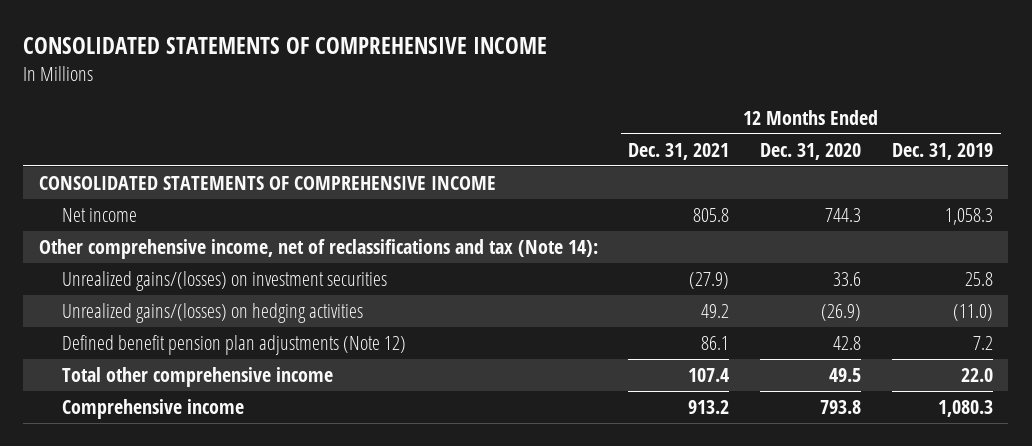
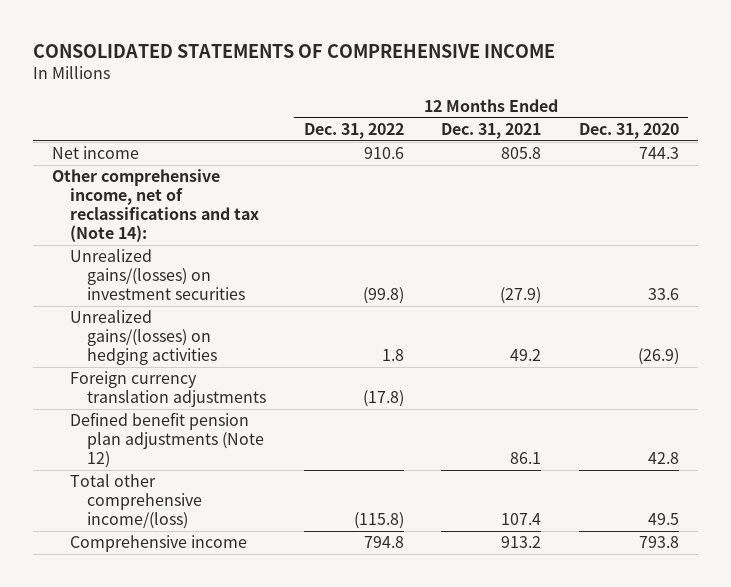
- | 12 Months Ended Dec. 31, 2021 | 12 Months Ended Dec. 31, 2020 | 12 Months Ended Dec. 31, 2019
+ | 12 Months Ended Dec. 31, 2022 | 12 Months Ended Dec. 31, 2021 | 12 Months Ended Dec. 31, 2020
- CONSOLIDATED STATEMENTS OF COMPREHENSIVE INCOME
+ Foreign currency translation adjustments | (17.8) | |
- Total other comprehensive income | 107.4 | 49.5 | 22.0
+ Total other comprehensive income/(loss) | (115.8) | 107.4 | 49.5

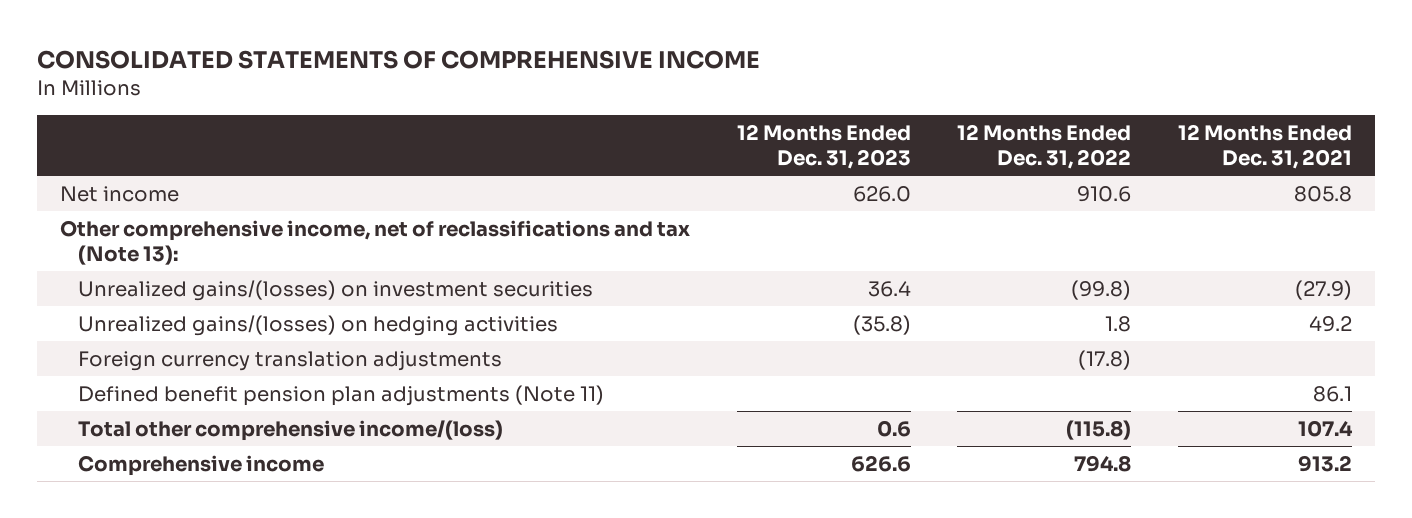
- | 12 Months Ended Dec. 31, 2022 | 12 Months Ended Dec. 31, 2021 | 12 Months Ended Dec. 31, 2020
+ | 12 Months Ended Dec. 31, 2023 | 12 Months Ended Dec. 31, 2022 | 12 Months Ended Dec. 31, 2021
- Other comprehensive income, net of reclassifications and tax (Note 14):
+ Other comprehensive income, net of reclassifications and tax (Note 13):
- Defined benefit pension plan adjustments (Note 12) | | 86.1 | 42.8
+ Defined benefit pension plan adjustments (Note 11) | | | 86.1

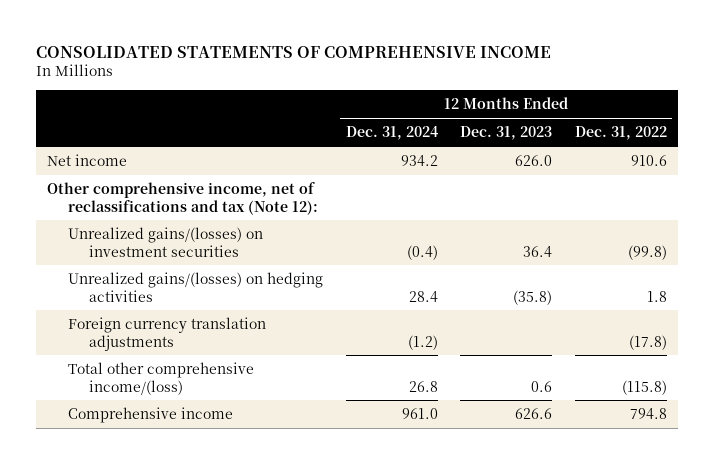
- | 12 Months Ended Dec. 31, 2023 | 12 Months Ended Dec. 31, 2022 | 12 Months Ended Dec. 31, 2021
+ | 12 Months Ended Dec. 31, 2024 | 12 Months Ended Dec. 31, 2023 | 12 Months Ended Dec. 31, 2022
- Other comprehensive income, net of reclassifications and tax (Note 13):
+ Other comprehensive income, net of reclassifications and tax (Note 12):
- Defined benefit pension plan adjustments (Note 11) | | | 86.1

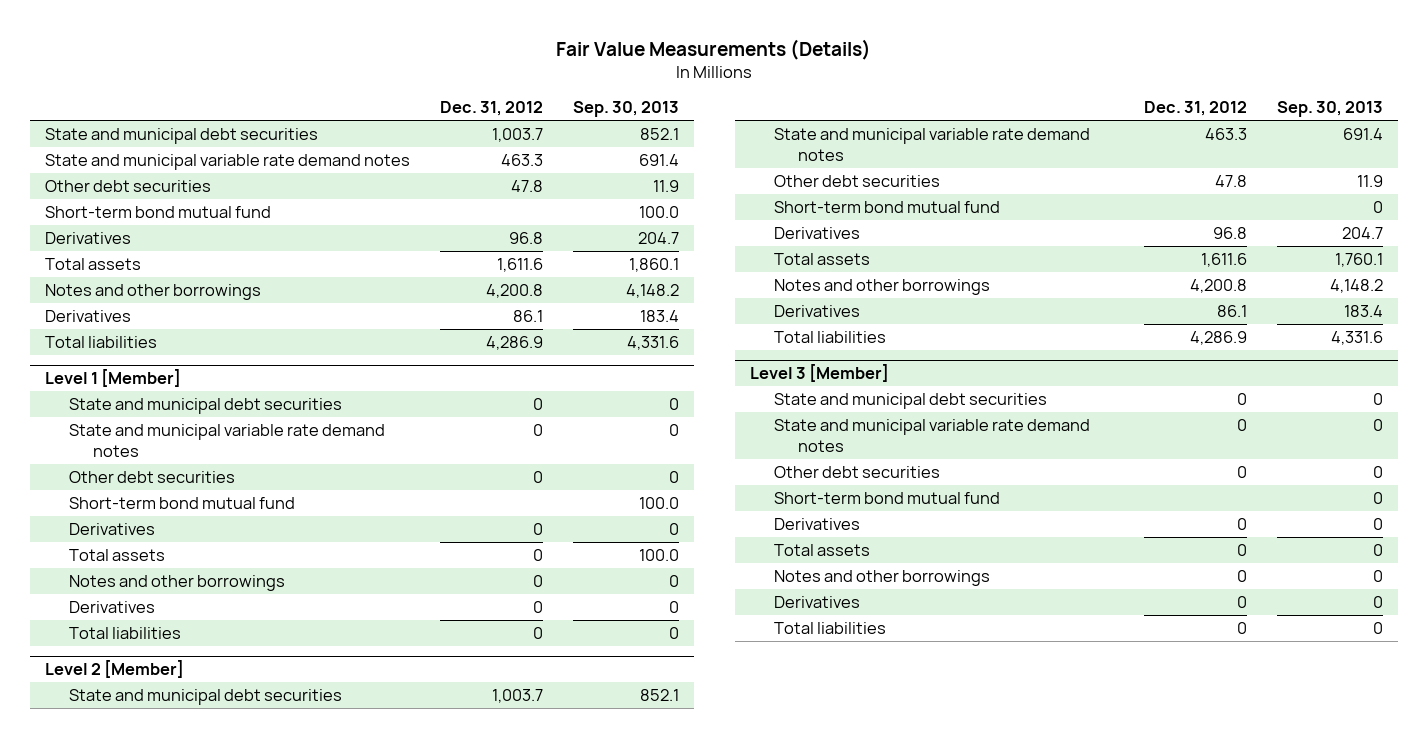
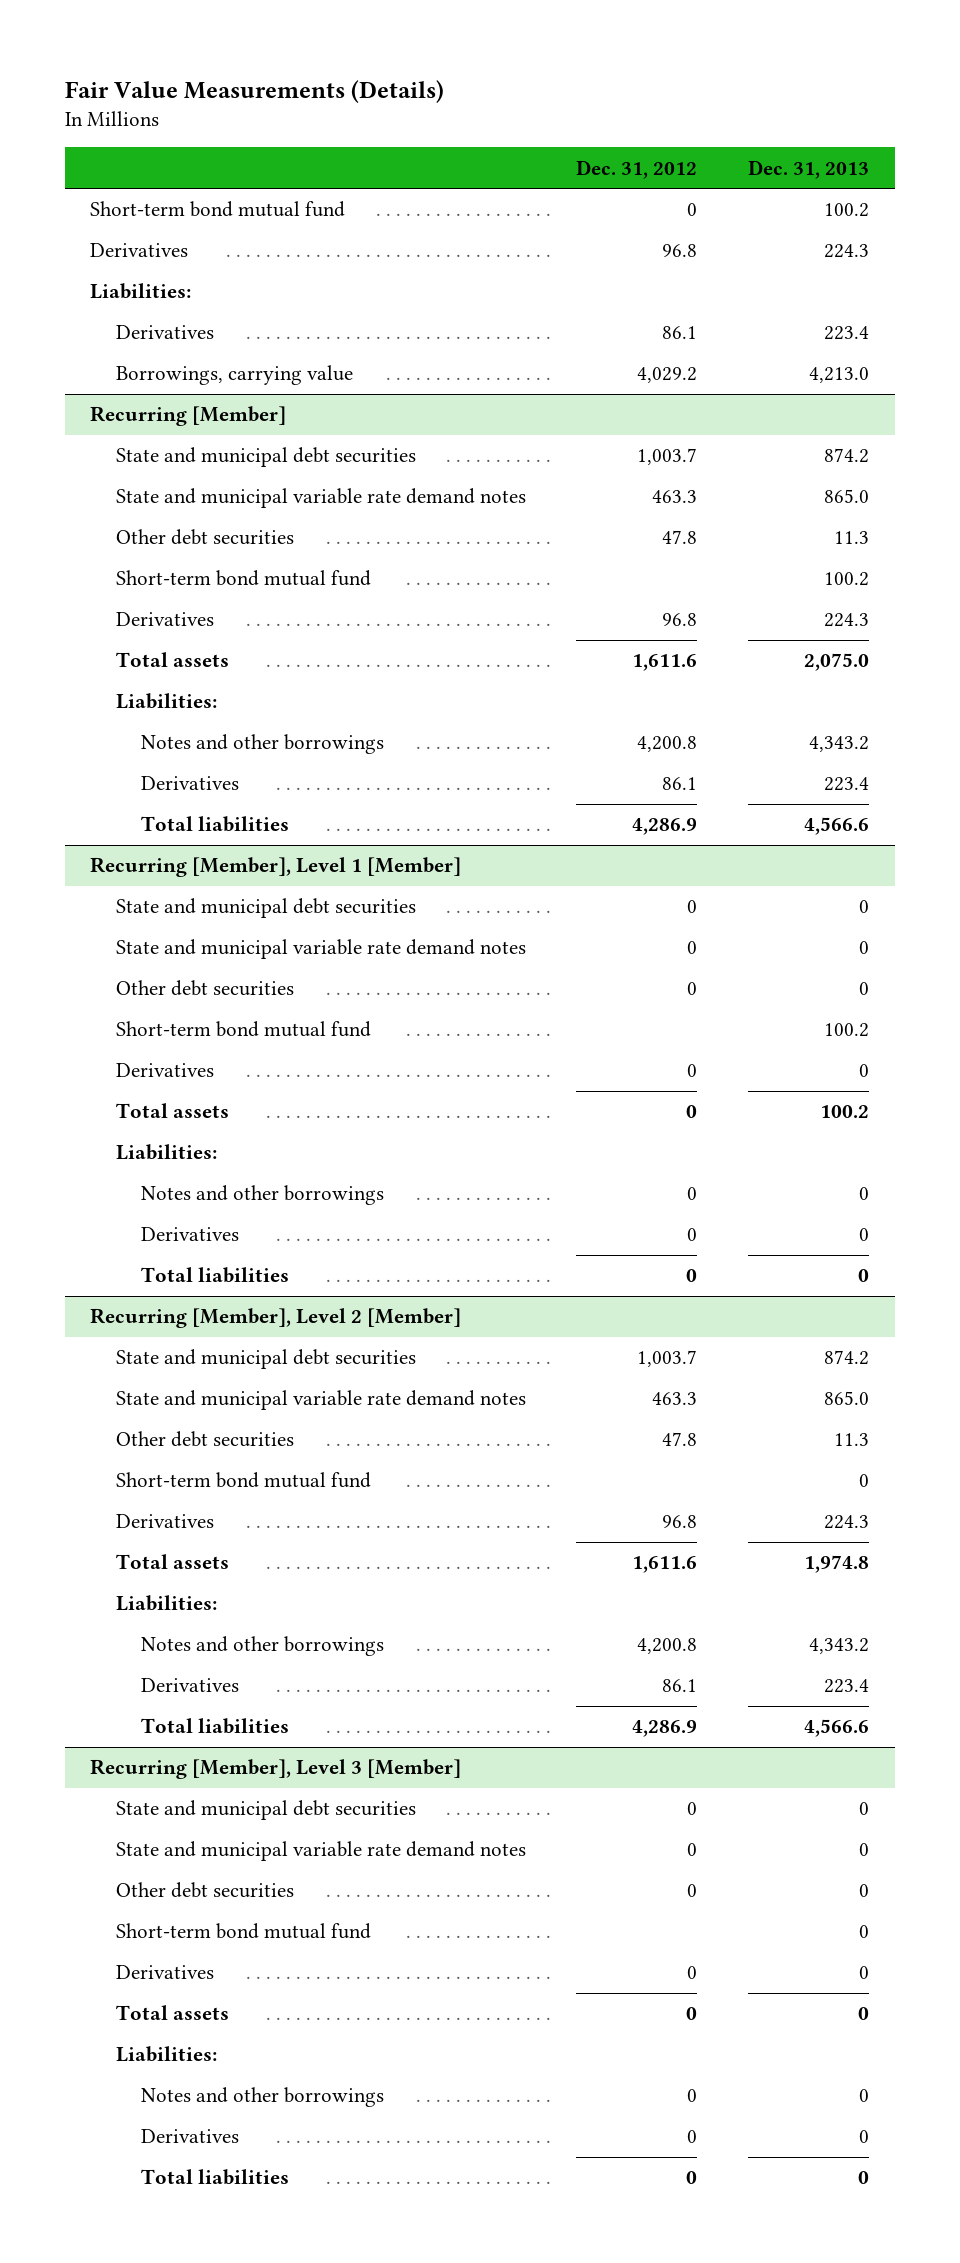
- | Dec. 31, 2012 | Sep. 30, 2013
+ | Dec. 31, 2012 | Dec. 31, 2013
+ Short-term bond mutual fund | 0 | 100.2
+ Derivatives | 96.8 | 224.3
+ Liabilities:
+ Derivatives | 86.1 | 223.4
+ Borrowings, carrying value | 4,029.2 | 4,213.0
+ Recurring [Member]
+ Liabilities:
- Level 1 [Member]
+ Recurring [Member], Level 1 [Member]
+ Liabilities:
- Level 2 [Member]
+ Recurring [Member], Level 2 [Member]
+ Liabilities:
- Level 3 [Member]
+ Recurring [Member], Level 3 [Member]
+ Liabilities:

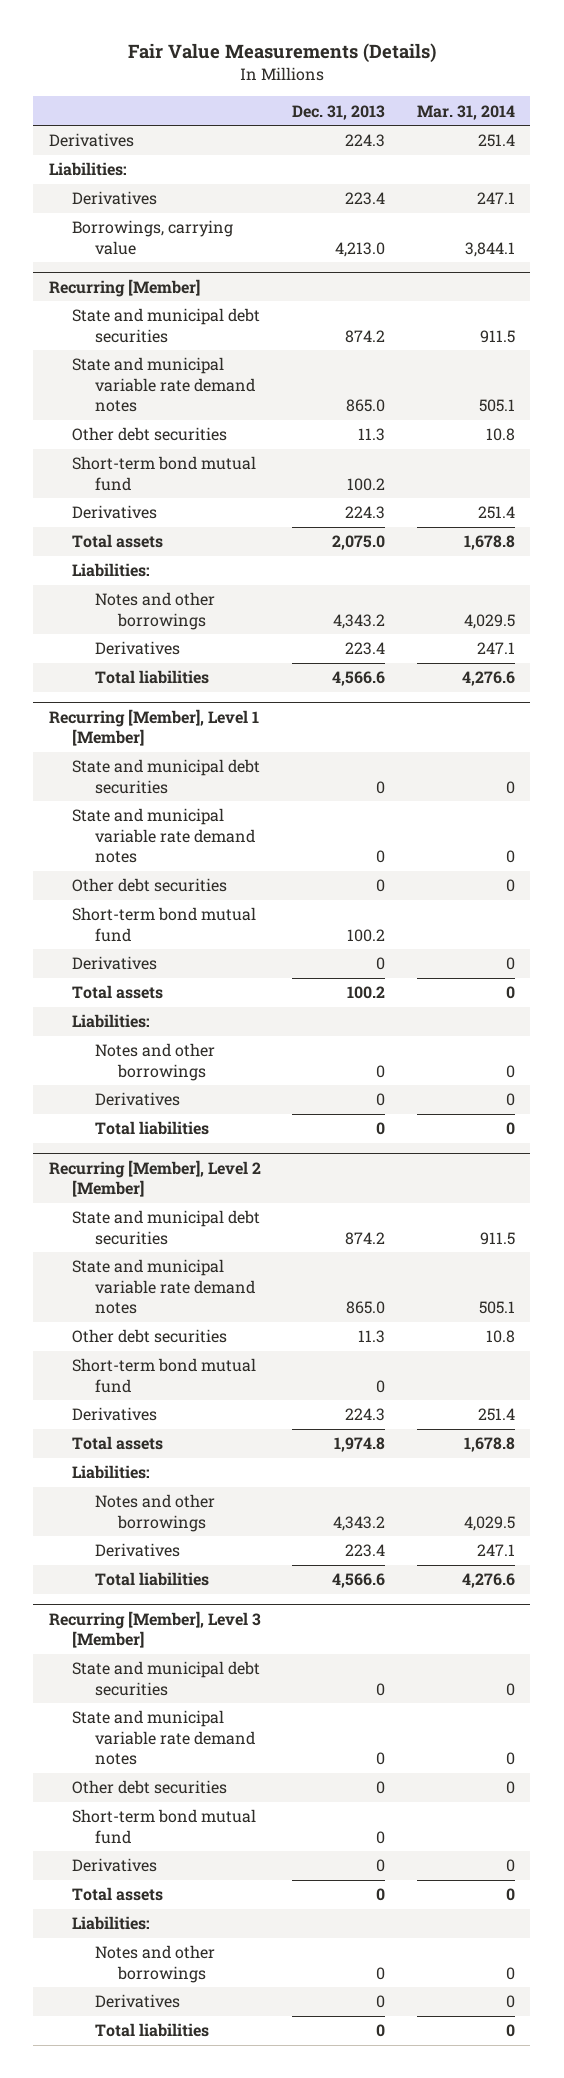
- | Dec. 31, 2012 | Dec. 31, 2013
+ | Dec. 31, 2013 | Mar. 31, 2014
- Short-term bond mutual fund | 0 | 100.2

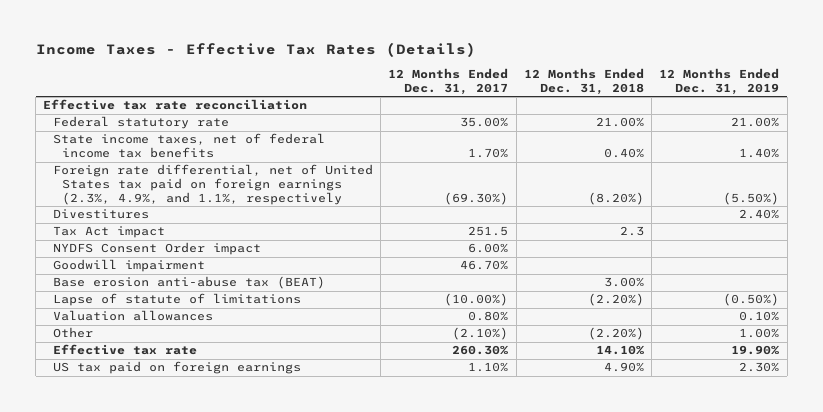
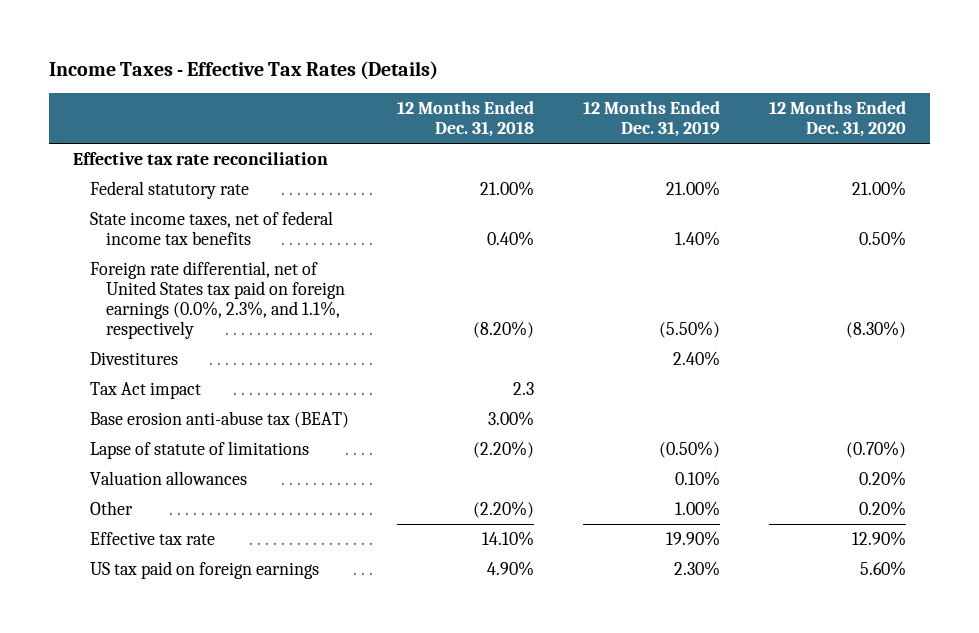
- | 12 Months Ended Dec. 31, 2017 | 12 Months Ended Dec. 31, 2018 | 12 Months Ended Dec. 31, 2019
+ | 12 Months Ended Dec. 31, 2018 | 12 Months Ended Dec. 31, 2019 | 12 Months Ended Dec. 31, 2020
- Foreign rate differential, net of United States tax paid on foreign earnings (2.3%, 4.9%, and 1.1%, respectively | (69.30%) | (8.20%) | (5.50%)
+ Foreign rate differential, net of United States tax paid on foreign earnings (0.0%, 2.3%, and 1.1%, respectively | (8.20%) | (5.50%) | (8.30%)
- NYDFS Consent Order impact | 6.00% | |
- Goodwill impairment | 46.70% | |

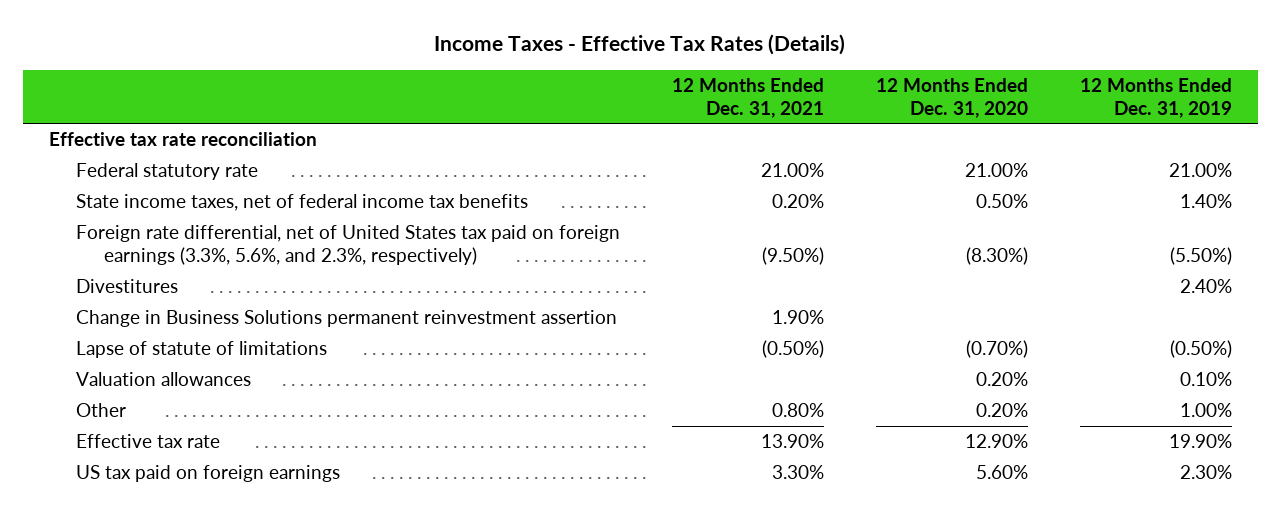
- | 12 Months Ended Dec. 31, 2018 | 12 Months Ended Dec. 31, 2019 | 12 Months Ended Dec. 31, 2020
+ | 12 Months Ended Dec. 31, 2021 | 12 Months Ended Dec. 31, 2020 | 12 Months Ended Dec. 31, 2019
- Foreign rate differential, net of United States tax paid on foreign earnings (0.0%, 2.3%, and 1.1%, respectively | (8.20%) | (5.50%) | (8.30%)
+ Foreign rate differential, net of United States tax paid on foreign earnings (3.3%, 5.6%, and 2.3%, respectively) | (9.50%) | (8.30%) | (5.50%)
- Tax Act impact | 2.3 | |
- Base erosion anti-abuse tax (BEAT) | 3.00% | |
+ Change in Business Solutions permanent reinvestment assertion | 1.90% | |

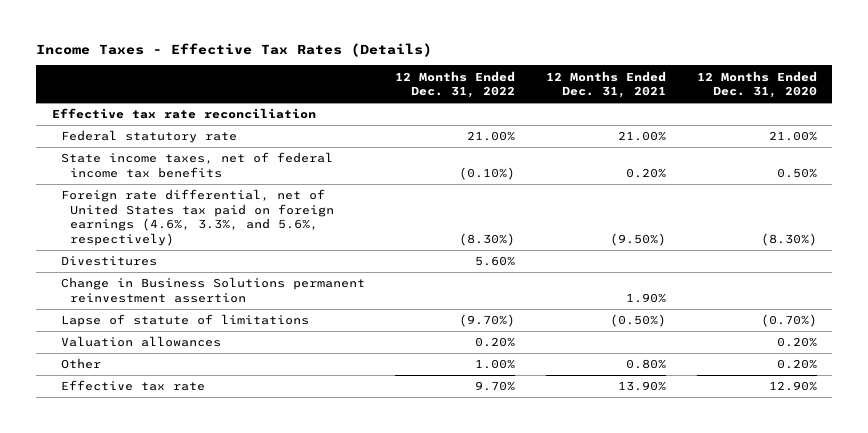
- | 12 Months Ended Dec. 31, 2021 | 12 Months Ended Dec. 31, 2020 | 12 Months Ended Dec. 31, 2019
+ | 12 Months Ended Dec. 31, 2022 | 12 Months Ended Dec. 31, 2021 | 12 Months Ended Dec. 31, 2020
- Foreign rate differential, net of United States tax paid on foreign earnings (3.3%, 5.6%, and 2.3%, respectively) | (9.50%) | (8.30%) | (5.50%)
+ Foreign rate differential, net of United States tax paid on foreign earnings (4.6%, 3.3%, and 5.6%, respectively) | (8.30%) | (9.50%) | (8.30%)
- US tax paid on foreign earnings | 3.30% | 5.60% | 2.30%

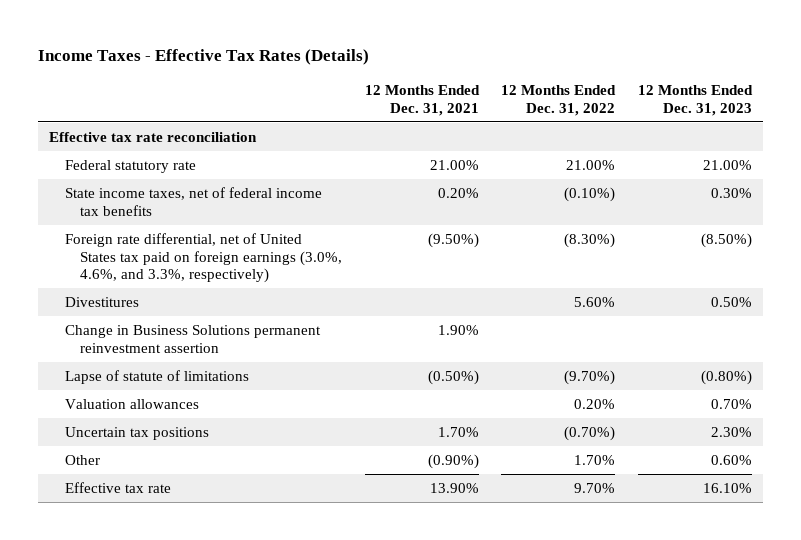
- | 12 Months Ended Dec. 31, 2022 | 12 Months Ended Dec. 31, 2021 | 12 Months Ended Dec. 31, 2020
+ | 12 Months Ended Dec. 31, 2021 | 12 Months Ended Dec. 31, 2022 | 12 Months Ended Dec. 31, 2023
- Foreign rate differential, net of United States tax paid on foreign earnings (4.6%, 3.3%, and 5.6%, respectively) | (8.30%) | (9.50%) | (8.30%)
+ Foreign rate differential, net of United States tax paid on foreign earnings (3.0%, 4.6%, and 3.3%, respectively) | (9.50%) | (8.30%) | (8.50%)
- Other | 1.00% | 0.80% | 0.20%
+ Uncertain tax positions | 1.70% | (0.70%) | 2.30%
+ Other | (0.90%) | 1.70% | 0.60%

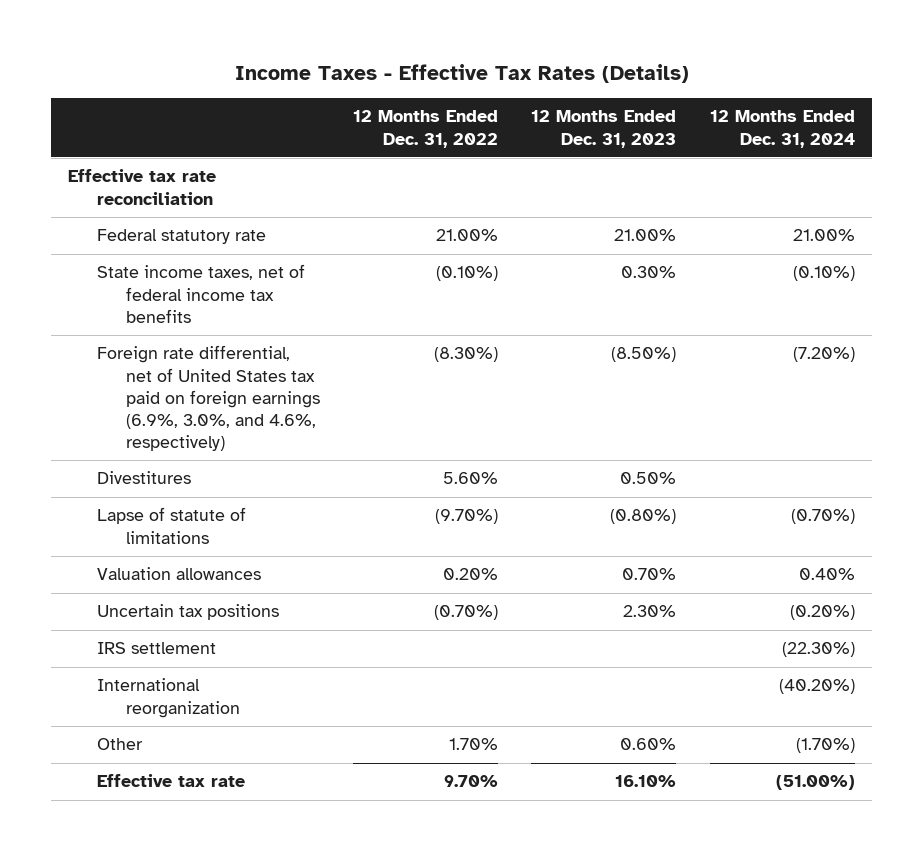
- | 12 Months Ended Dec. 31, 2021 | 12 Months Ended Dec. 31, 2022 | 12 Months Ended Dec. 31, 2023
+ | 12 Months Ended Dec. 31, 2022 | 12 Months Ended Dec. 31, 2023 | 12 Months Ended Dec. 31, 2024
- Foreign rate differential, net of United States tax paid on foreign earnings (3.0%, 4.6%, and 3.3%, respectively) | (9.50%) | (8.30%) | (8.50%)
+ Foreign rate differential, net of United States tax paid on foreign earnings (6.9%, 3.0%, and 4.6%, respectively) | (8.30%) | (8.50%) | (7.20%)
- Change in Business Solutions permanent reinvestment assertion | 1.90% | |
+ IRS settlement | | | (22.30%)
+ International reorganization | | | (40.20%)

